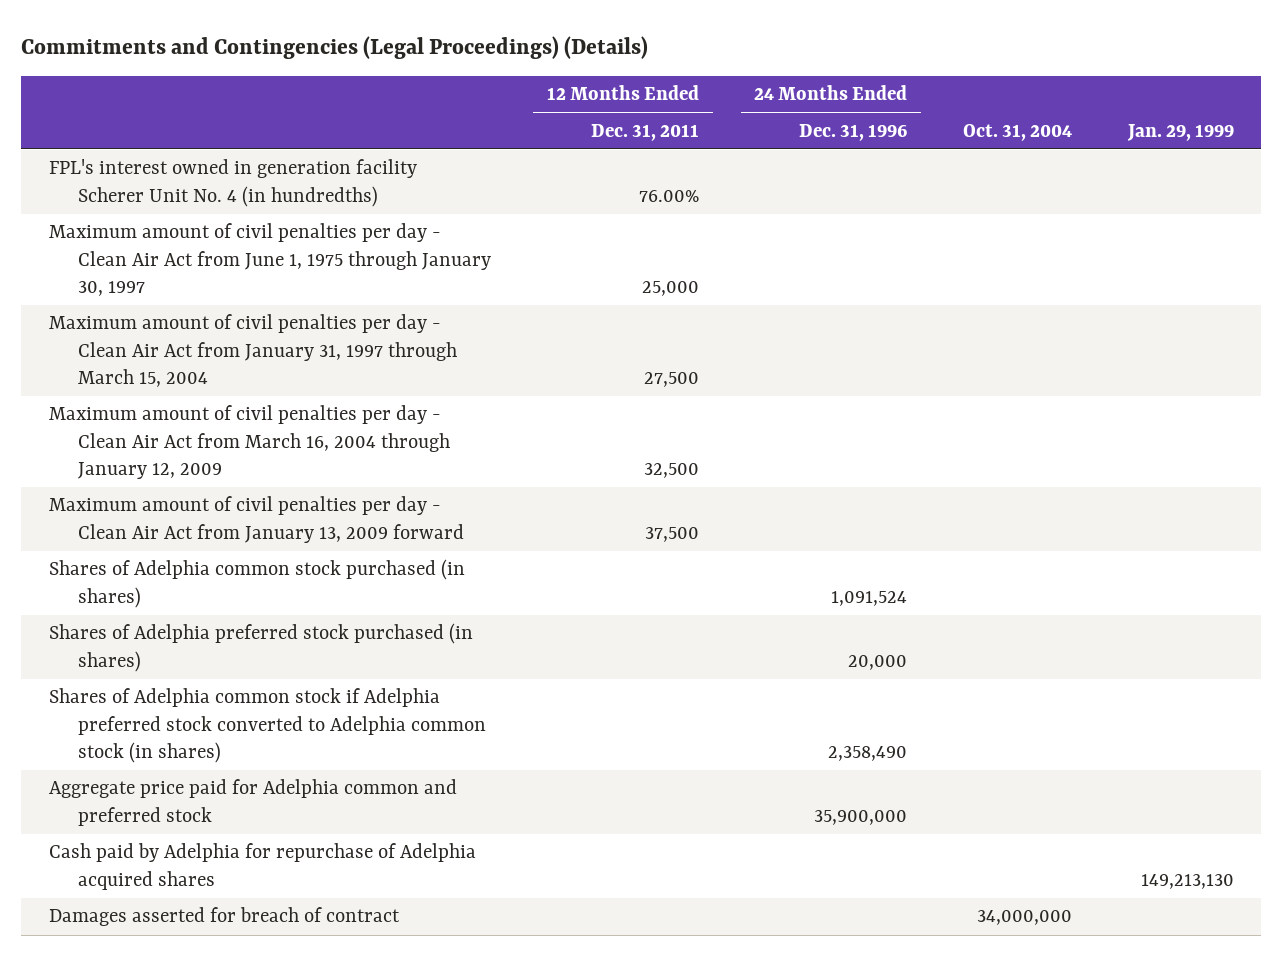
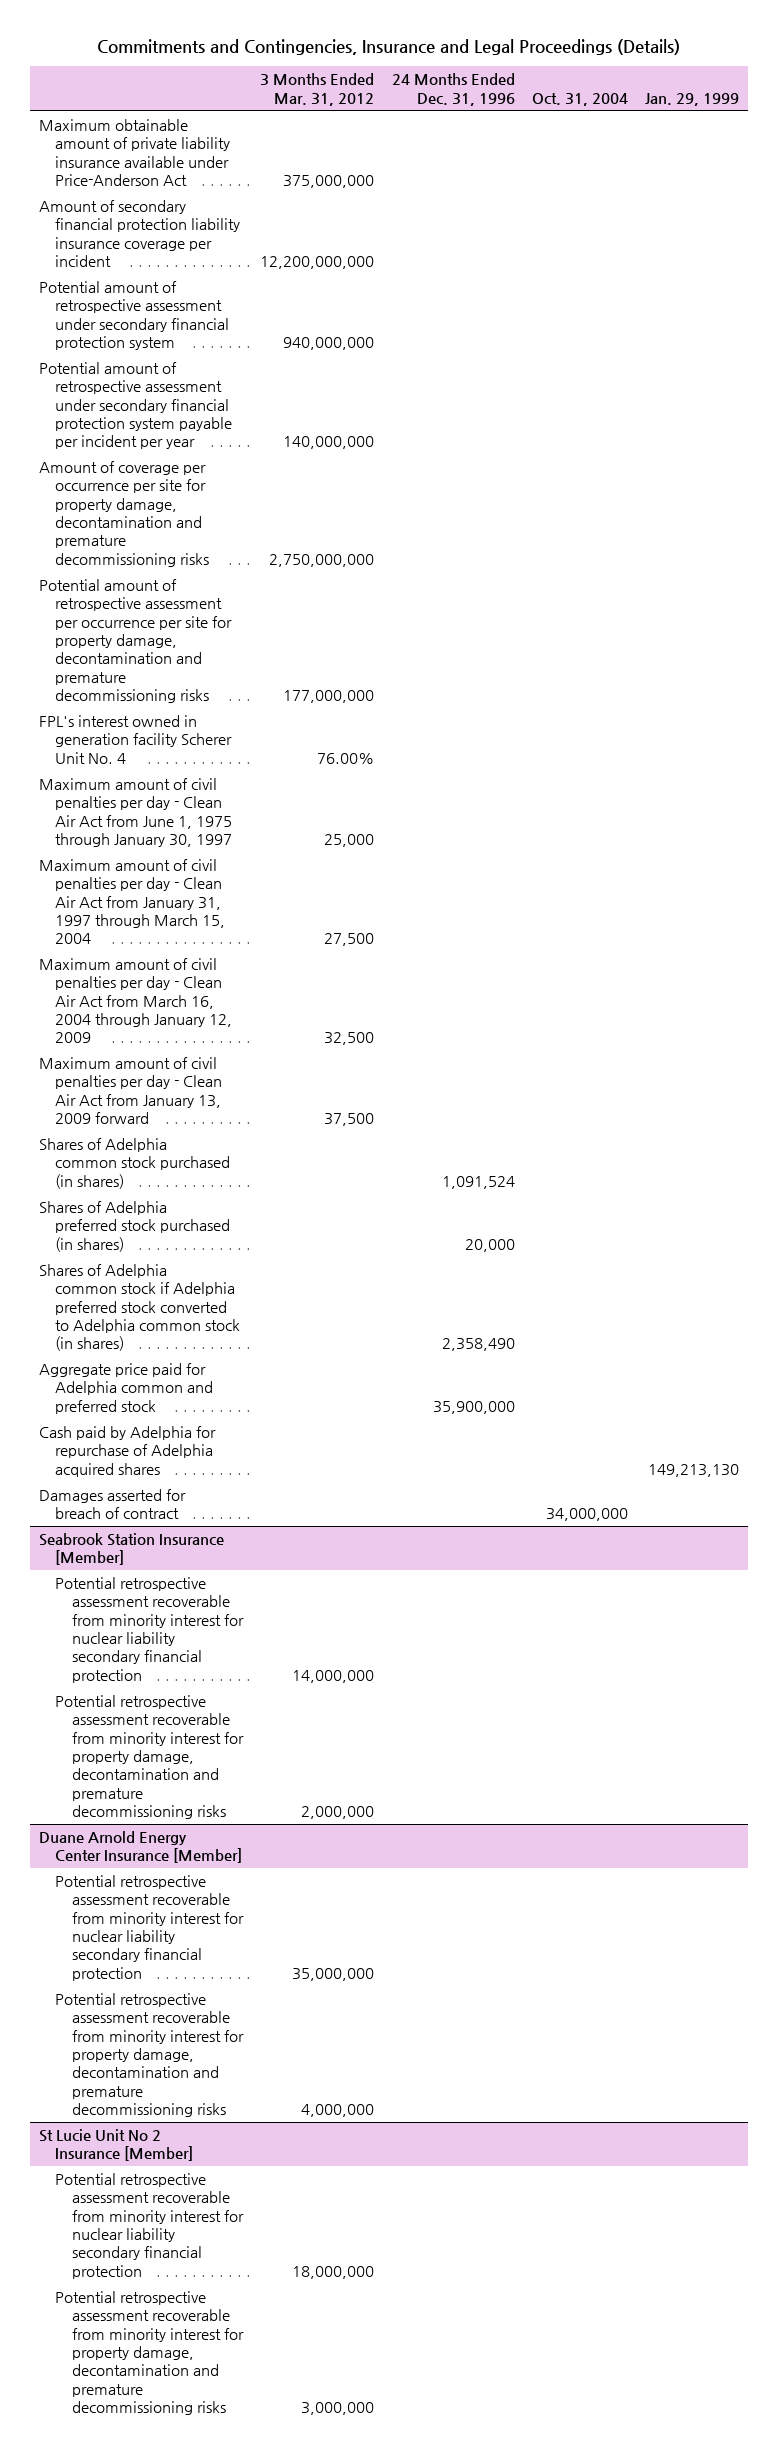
- Commitments and Contingencies (Legal Proceedings) (Details)
+ Commitments and Contingencies, Insurance and Legal Proceedings (Details)
- | 12 Months Ended Dec. 31, 2011 | 24 Months Ended Dec. 31, 1996 | Oct. 31, 2004 | Jan. 29, 1999
+ | 3 Months Ended Mar. 31, 2012 | 24 Months Ended Dec. 31, 1996 | Oct. 31, 2004 | Jan. 29, 1999
- FPL's interest owned in generation facility Scherer Unit No. 4 (in hundredths) | 76.00% | | |
+ Maximum obtainable amount of private liability insurance available under Price-Anderson Act | 375,000,000 | | |
+ Amount of secondary financial protection liability insurance coverage per incident | 12,200,000,000 | | |
+ Potential amount of retrospective assessment under secondary financial protection system | 940,000,000 | | |
+ Potential amount of retrospective assessment under secondary financial protection system payable per incident per year | 140,000,000 | | |
+ Amount of coverage per occurrence per site for property damage, decontamination and premature decommissioning risks | 2,750,000,000 | | |
+ Potential amount of retrospective assessment per occurrence per site for property damage, decontamination and premature decommissioning risks | 177,000,000 | | |
+ FPL's interest owned in generation facility Scherer Unit No. 4 | 76.00% | | |
+ Seabrook Station Insurance [Member]
+ Potential retrospective assessment recoverable from minority interest for nuclear liability secondary financial protection | 14,000,000 | | |
+ Potential retrospective assessment recoverable from minority interest for property damage, decontamination and premature decommissioning risks | 2,000,000 | | |
+ Duane Arnold Energy Center Insurance [Member]
+ Potential retrospective assessment recoverable from minority interest for nuclear liability secondary financial protection | 35,000,000 | | |
+ Potential retrospective assessment recoverable from minority interest for property damage, decontamination and premature decommissioning risks | 4,000,000 | | |
+ St Lucie Unit No 2 Insurance [Member]
+ Potential retrospective assessment recoverable from minority interest for nuclear liability secondary financial protection | 18,000,000 | | |
+ Potential retrospective assessment recoverable from minority interest for property damage, decontamination and premature decommissioning risks | 3,000,000 | | |

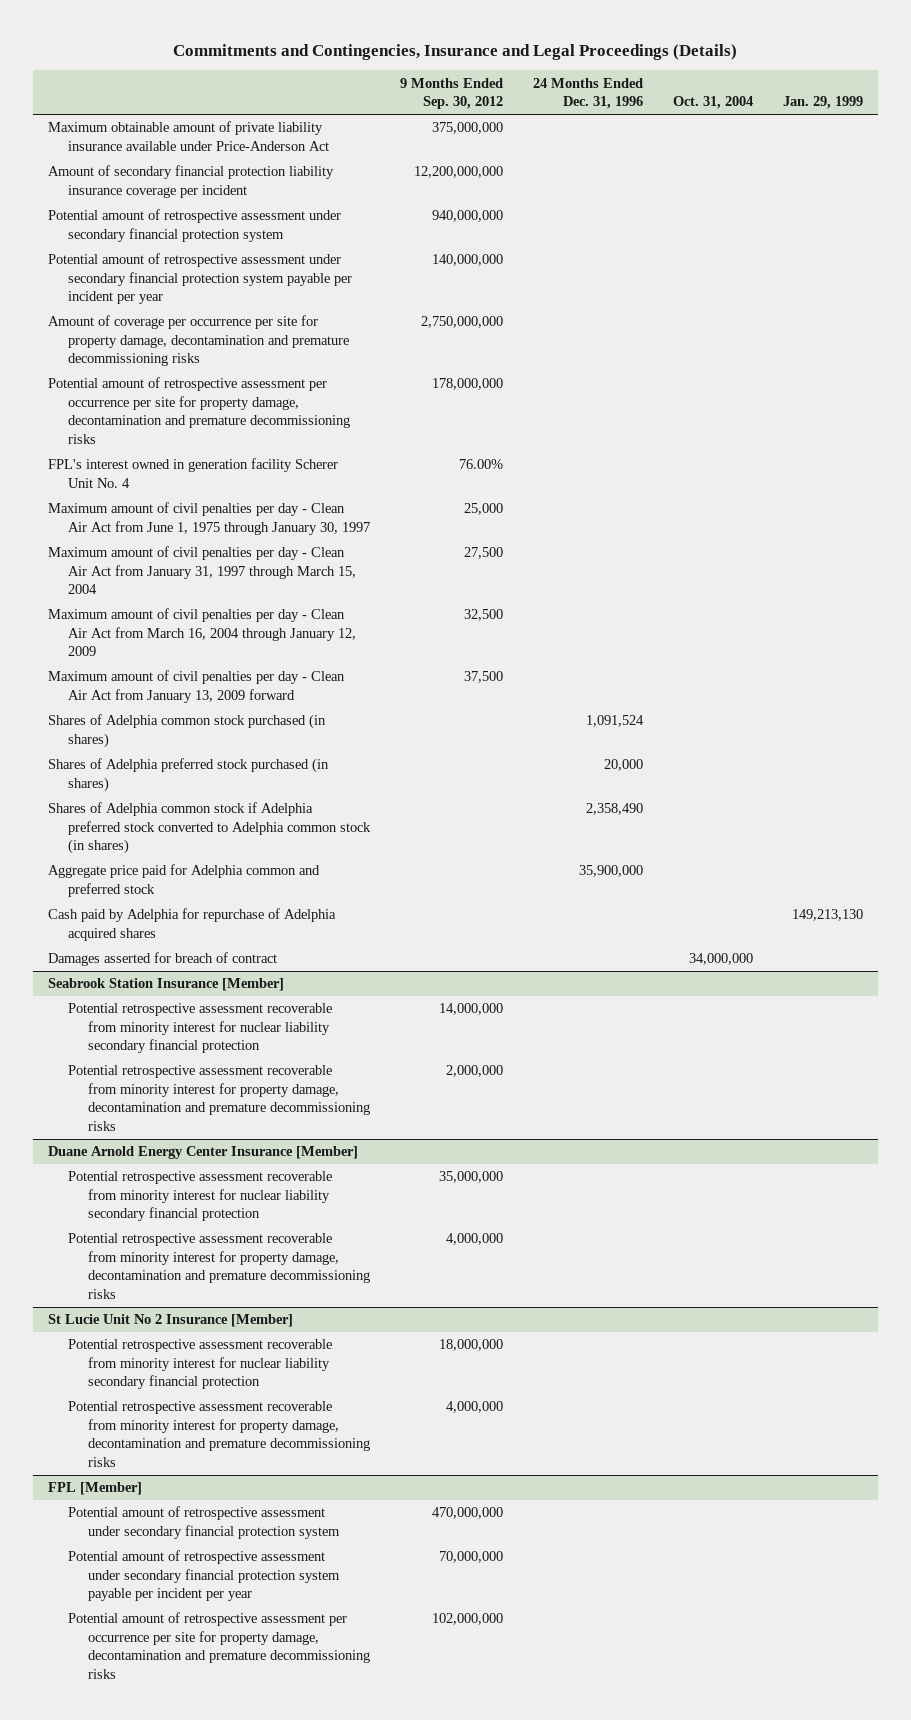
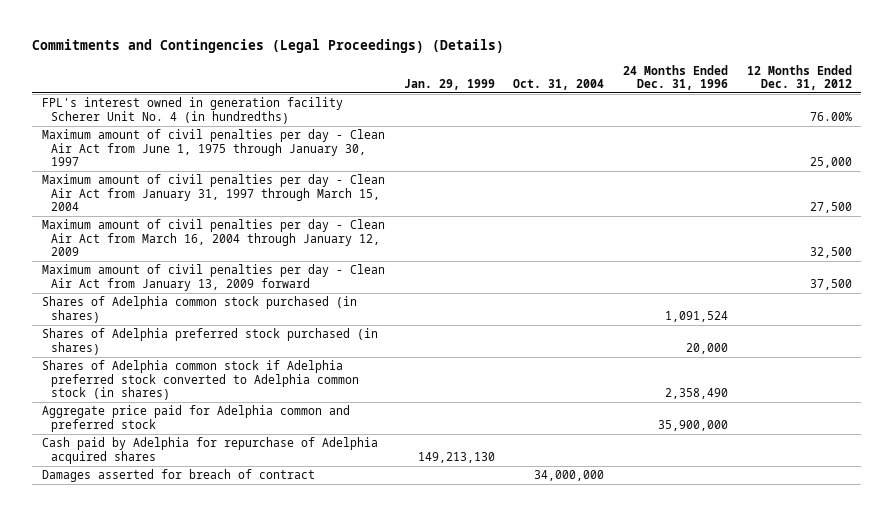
- Commitments and Contingencies, Insurance and Legal Proceedings (Details)
+ Commitments and Contingencies (Legal Proceedings) (Details)
- | 9 Months Ended Sep. 30, 2012 | 24 Months Ended Dec. 31, 1996 | Oct. 31, 2004 | Jan. 29, 1999
+ | Jan. 29, 1999 | Oct. 31, 2004 | 24 Months Ended Dec. 31, 1996 | 12 Months Ended Dec. 31, 2012
- Maximum obtainable amount of private liability insurance available under Price-Anderson Act | 375,000,000 | | |
- Amount of secondary financial protection liability insurance coverage per incident | 12,200,000,000 | | |
- Potential amount of retrospective assessment under secondary financial protection system | 940,000,000 | | |
- Potential amount of retrospective assessment under secondary financial protection system payable per incident per year | 140,000,000 | | |
- Amount of coverage per occurrence per site for property damage, decontamination and premature decommissioning risks | 2,750,000,000 | | |
- Potential amount of retrospective assessment per occurrence per site for property damage, decontamination and premature decommissioning risks | 178,000,000 | | |
- FPL's interest owned in generation facility Scherer Unit No. 4 | 76.00% | | |
+ FPL's interest owned in generation facility Scherer Unit No. 4 (in hundredths) | | | | 76.00%
- Seabrook Station Insurance [Member]
- Potential retrospective assessment recoverable from minority interest for nuclear liability secondary financial protection | 14,000,000 | | |
- Potential retrospective assessment recoverable from minority interest for property damage, decontamination and premature decommissioning risks | 2,000,000 | | |
- Duane Arnold Energy Center Insurance [Member]
- Potential retrospective assessment recoverable from minority interest for nuclear liability secondary financial protection | 35,000,000 | | |
- Potential retrospective assessment recoverable from minority interest for property damage, decontamination and premature decommissioning risks | 4,000,000 | | |
- St Lucie Unit No 2 Insurance [Member]
- Potential retrospective assessment recoverable from minority interest for nuclear liability secondary financial protection | 18,000,000 | | |
- Potential retrospective assessment recoverable from minority interest for property damage, decontamination and premature decommissioning risks | 4,000,000 | | |
- FPL [Member]
- Potential amount of retrospective assessment under secondary financial protection system | 470,000,000 | | |
- Potential amount of retrospective assessment under secondary financial protection system payable per incident per year | 70,000,000 | | |
- Potential amount of retrospective assessment per occurrence per site for property damage, decontamination and premature decommissioning risks | 102,000,000 | | |

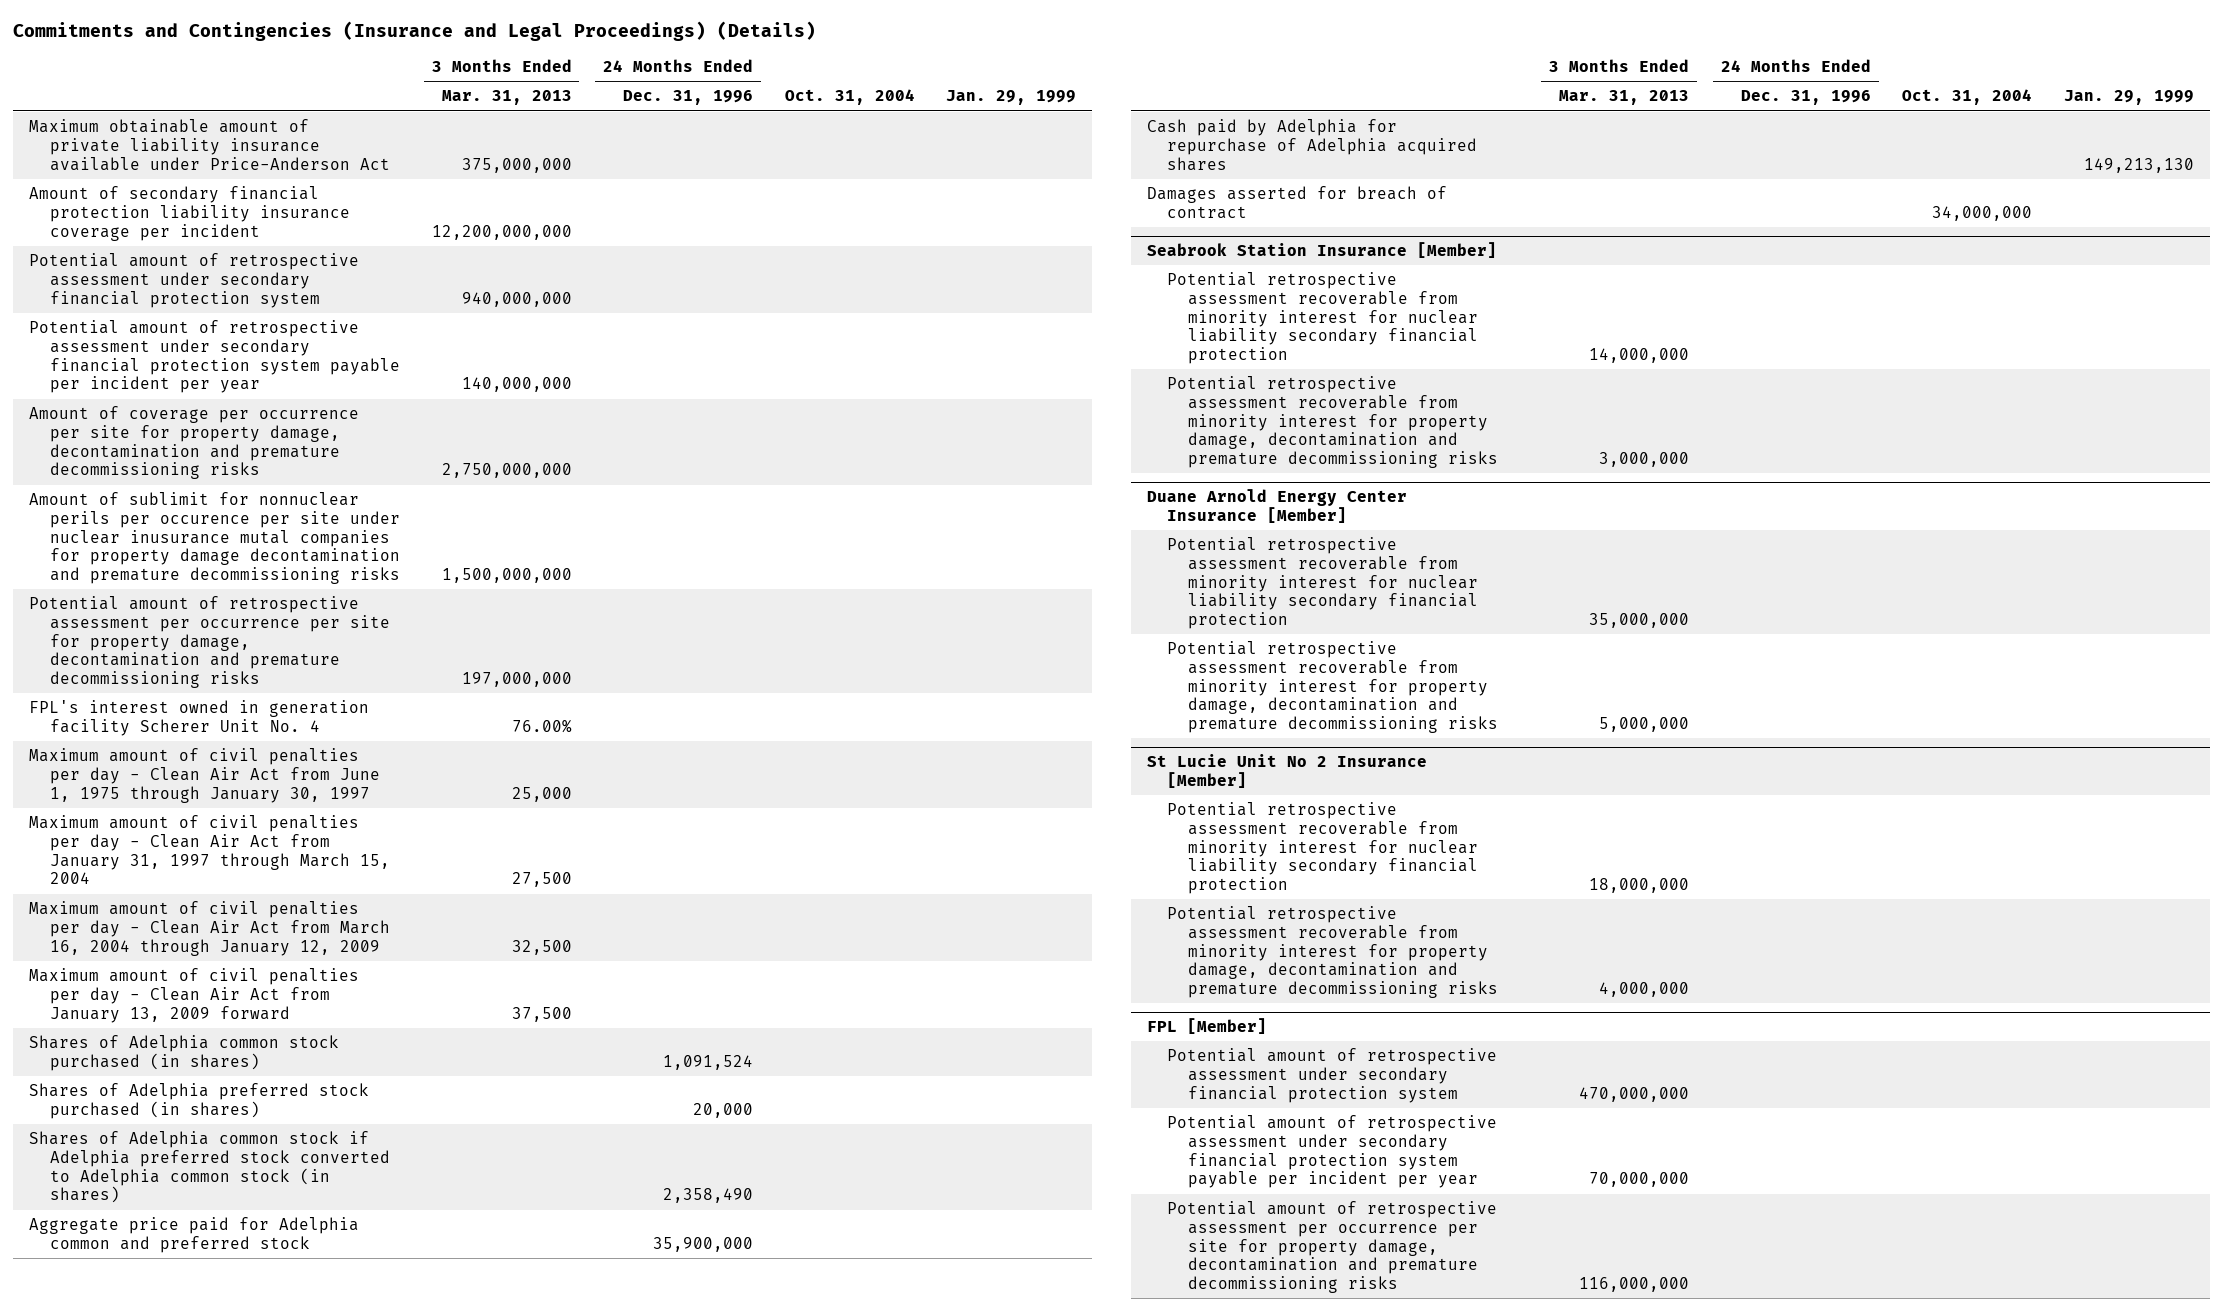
- Commitments and Contingencies (Legal Proceedings) (Details)
+ Commitments and Contingencies (Insurance and Legal Proceedings) (Details)
- | Jan. 29, 1999 | Oct. 31, 2004 | 24 Months Ended Dec. 31, 1996 | 12 Months Ended Dec. 31, 2012
+ | 3 Months Ended Mar. 31, 2013 | 24 Months Ended Dec. 31, 1996 | Oct. 31, 2004 | Jan. 29, 1999
- FPL's interest owned in generation facility Scherer Unit No. 4 (in hundredths) | | | | 76.00%
+ Maximum obtainable amount of private liability insurance available under Price-Anderson Act | 375,000,000 | | |
+ Amount of secondary financial protection liability insurance coverage per incident | 12,200,000,000 | | |
+ Potential amount of retrospective assessment under secondary financial protection system | 940,000,000 | | |
+ Potential amount of retrospective assessment under secondary financial protection system payable per incident per year | 140,000,000 | | |
+ Amount of coverage per occurrence per site for property damage, decontamination and premature decommissioning risks | 2,750,000,000 | | |
+ Amount of sublimit for nonnuclear perils per occurence per site under nuclear inusurance mutal companies for property damage decontamination and premature decommissioning risks | 1,500,000,000 | | |
+ Potential amount of retrospective assessment per occurrence per site for property damage, decontamination and premature decommissioning risks | 197,000,000 | | |
+ FPL's interest owned in generation facility Scherer Unit No. 4 | 76.00% | | |
+ Seabrook Station Insurance [Member]
+ Potential retrospective assessment recoverable from minority interest for nuclear liability secondary financial protection | 14,000,000 | | |
+ Potential retrospective assessment recoverable from minority interest for property damage, decontamination and premature decommissioning risks | 3,000,000 | | |
+ Duane Arnold Energy Center Insurance [Member]
+ Potential retrospective assessment recoverable from minority interest for nuclear liability secondary financial protection | 35,000,000 | | |
+ Potential retrospective assessment recoverable from minority interest for property damage, decontamination and premature decommissioning risks | 5,000,000 | | |
+ St Lucie Unit No 2 Insurance [Member]
+ Potential retrospective assessment recoverable from minority interest for nuclear liability secondary financial protection | 18,000,000 | | |
+ Potential retrospective assessment recoverable from minority interest for property damage, decontamination and premature decommissioning risks | 4,000,000 | | |
+ FPL [Member]
+ Potential amount of retrospective assessment under secondary financial protection system | 470,000,000 | | |
+ Potential amount of retrospective assessment under secondary financial protection system payable per incident per year | 70,000,000 | | |
+ Potential amount of retrospective assessment per occurrence per site for property damage, decontamination and premature decommissioning risks | 116,000,000 | | |

